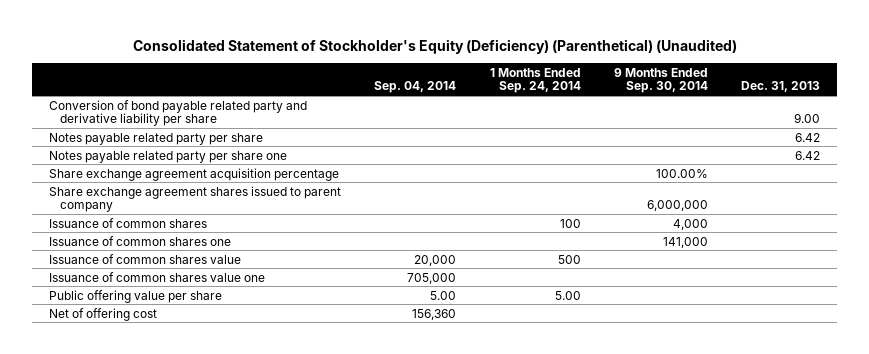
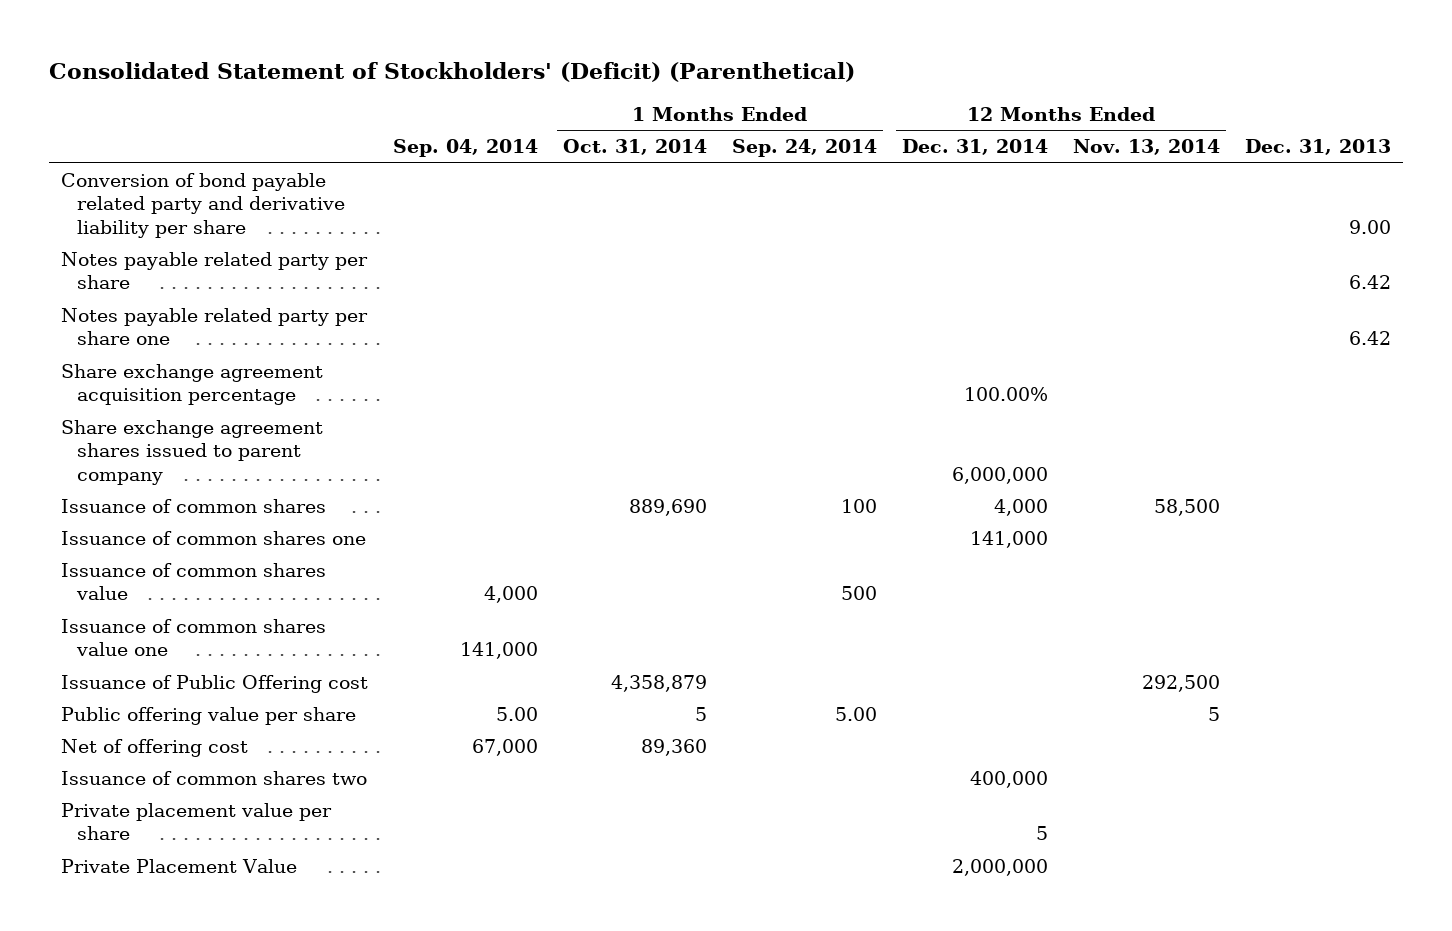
- Consolidated Statement of Stockholder's Equity (Deficiency) (Parenthetical) (Unaudited)
+ Consolidated Statement of Stockholders' (Deficit) (Parenthetical)
- | Sep. 04, 2014 | 1 Months Ended Sep. 24, 2014 | 9 Months Ended Sep. 30, 2014 | Dec. 31, 2013
+ | Sep. 04, 2014 | 1 Months Ended Oct. 31, 2014 | 1 Months Ended Sep. 24, 2014 | 12 Months Ended Dec. 31, 2014 | 12 Months Ended Nov. 13, 2014 | Dec. 31, 2013
- Issuance of common shares value | 20,000 | 500 | |
- Issuance of common shares value one | 705,000 | | |
+ Issuance of common shares value | 4,000 | | 500 | | |
+ Issuance of common shares value one | 141,000 | | | | |
+ Issuance of Public Offering cost | | 4,358,879 | | | 292,500 |
- Net of offering cost | 156,360 | | |
+ Net of offering cost | 67,000 | 89,360 | | | |
+ Issuance of common shares two | | | | 400,000 | |
+ Private placement value per share | | | | 5 | |
+ Private Placement Value | | | | 2,000,000 | |

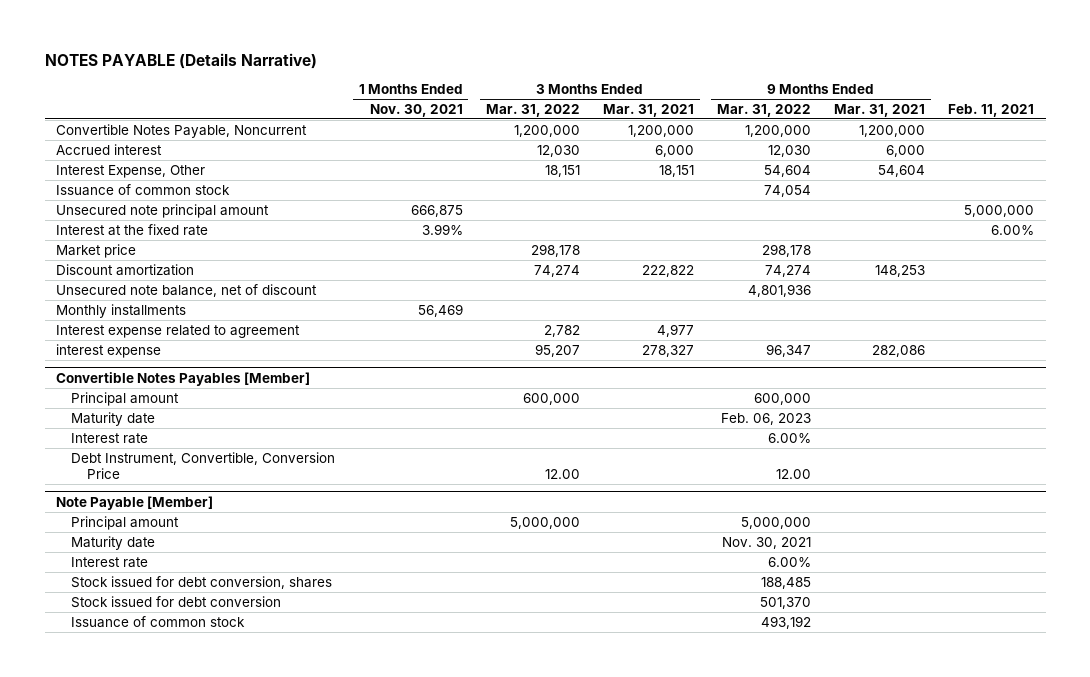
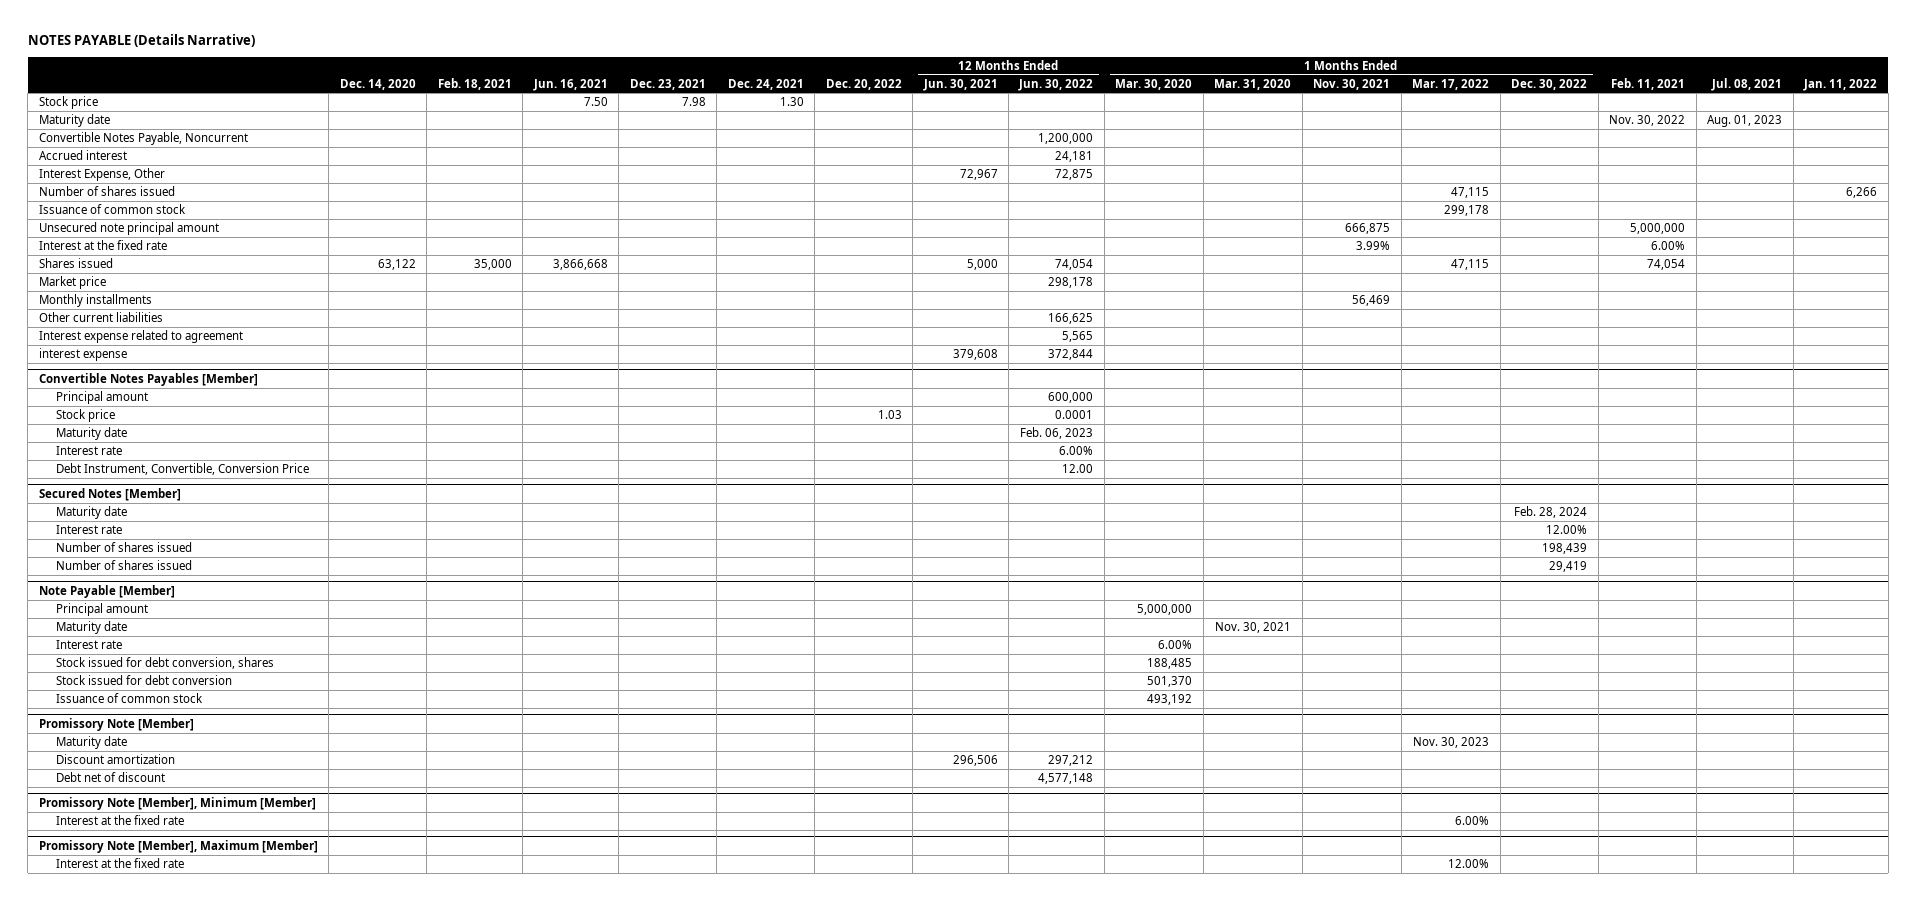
- | 1 Months Ended Nov. 30, 2021 | 3 Months Ended Mar. 31, 2022 | 3 Months Ended Mar. 31, 2021 | 9 Months Ended Mar. 31, 2022 | 9 Months Ended Mar. 31, 2021 | Feb. 11, 2021
+ | Dec. 14, 2020 | Feb. 18, 2021 | Jun. 16, 2021 | Dec. 23, 2021 | Dec. 24, 2021 | Dec. 20, 2022 | 12 Months Ended Jun. 30, 2021 | 12 Months Ended Jun. 30, 2022 | 1 Months Ended Mar. 30, 2020 | 1 Months Ended Mar. 31, 2020 | 1 Months Ended Nov. 30, 2021 | 1 Months Ended Mar. 17, 2022 | 1 Months Ended Dec. 30, 2022 | Feb. 11, 2021 | Jul. 08, 2021 | Jan. 11, 2022
+ Stock price | | | 7.50 | 7.98 | 1.30 | | | | | | | | | | |
+ Maturity date | | | | | | | | | | | | | | Nov. 30, 2022 | Aug. 01, 2023 |
+ Number of shares issued | | | | | | | | | | | | 47,115 | | | | 6,266
+ Shares issued | 63,122 | 35,000 | 3,866,668 | | | | 5,000 | 74,054 | | | | 47,115 | | 74,054 | |
- Discount amortization | | 74,274 | 222,822 | 74,274 | 148,253 |
- Unsecured note balance, net of discount | | | | 4,801,936 | |
+ Other current liabilities | | | | | | | | 166,625 | | | | | | | |
@ Convertible Notes Payables [Member]
+ Stock price | | | | | | 1.03 | | 0.0001 | | | | | | | |
+ Secured Notes [Member]
+ Maturity date | | | | | | | | | | | | | Feb. 28, 2024 | | |
+ Interest rate | | | | | | | | | | | | | 12.00% | | |
+ Number of shares issued | | | | | | | | | | | | | 198,439 | | |
+ Number of shares issued | | | | | | | | | | | | | 29,419 | | |
+ Promissory Note [Member]
+ Maturity date | | | | | | | | | | | | Nov. 30, 2023 | | | |
+ Discount amortization | | | | | | | 296,506 | 297,212 | | | | | | | |
+ Debt net of discount | | | | | | | | 4,577,148 | | | | | | | |
+ Promissory Note [Member], Minimum [Member]
+ Interest at the fixed rate | | | | | | | | | | | | 6.00% | | | |
+ Promissory Note [Member], Maximum [Member]
+ Interest at the fixed rate | | | | | | | | | | | | 12.00% | | | |

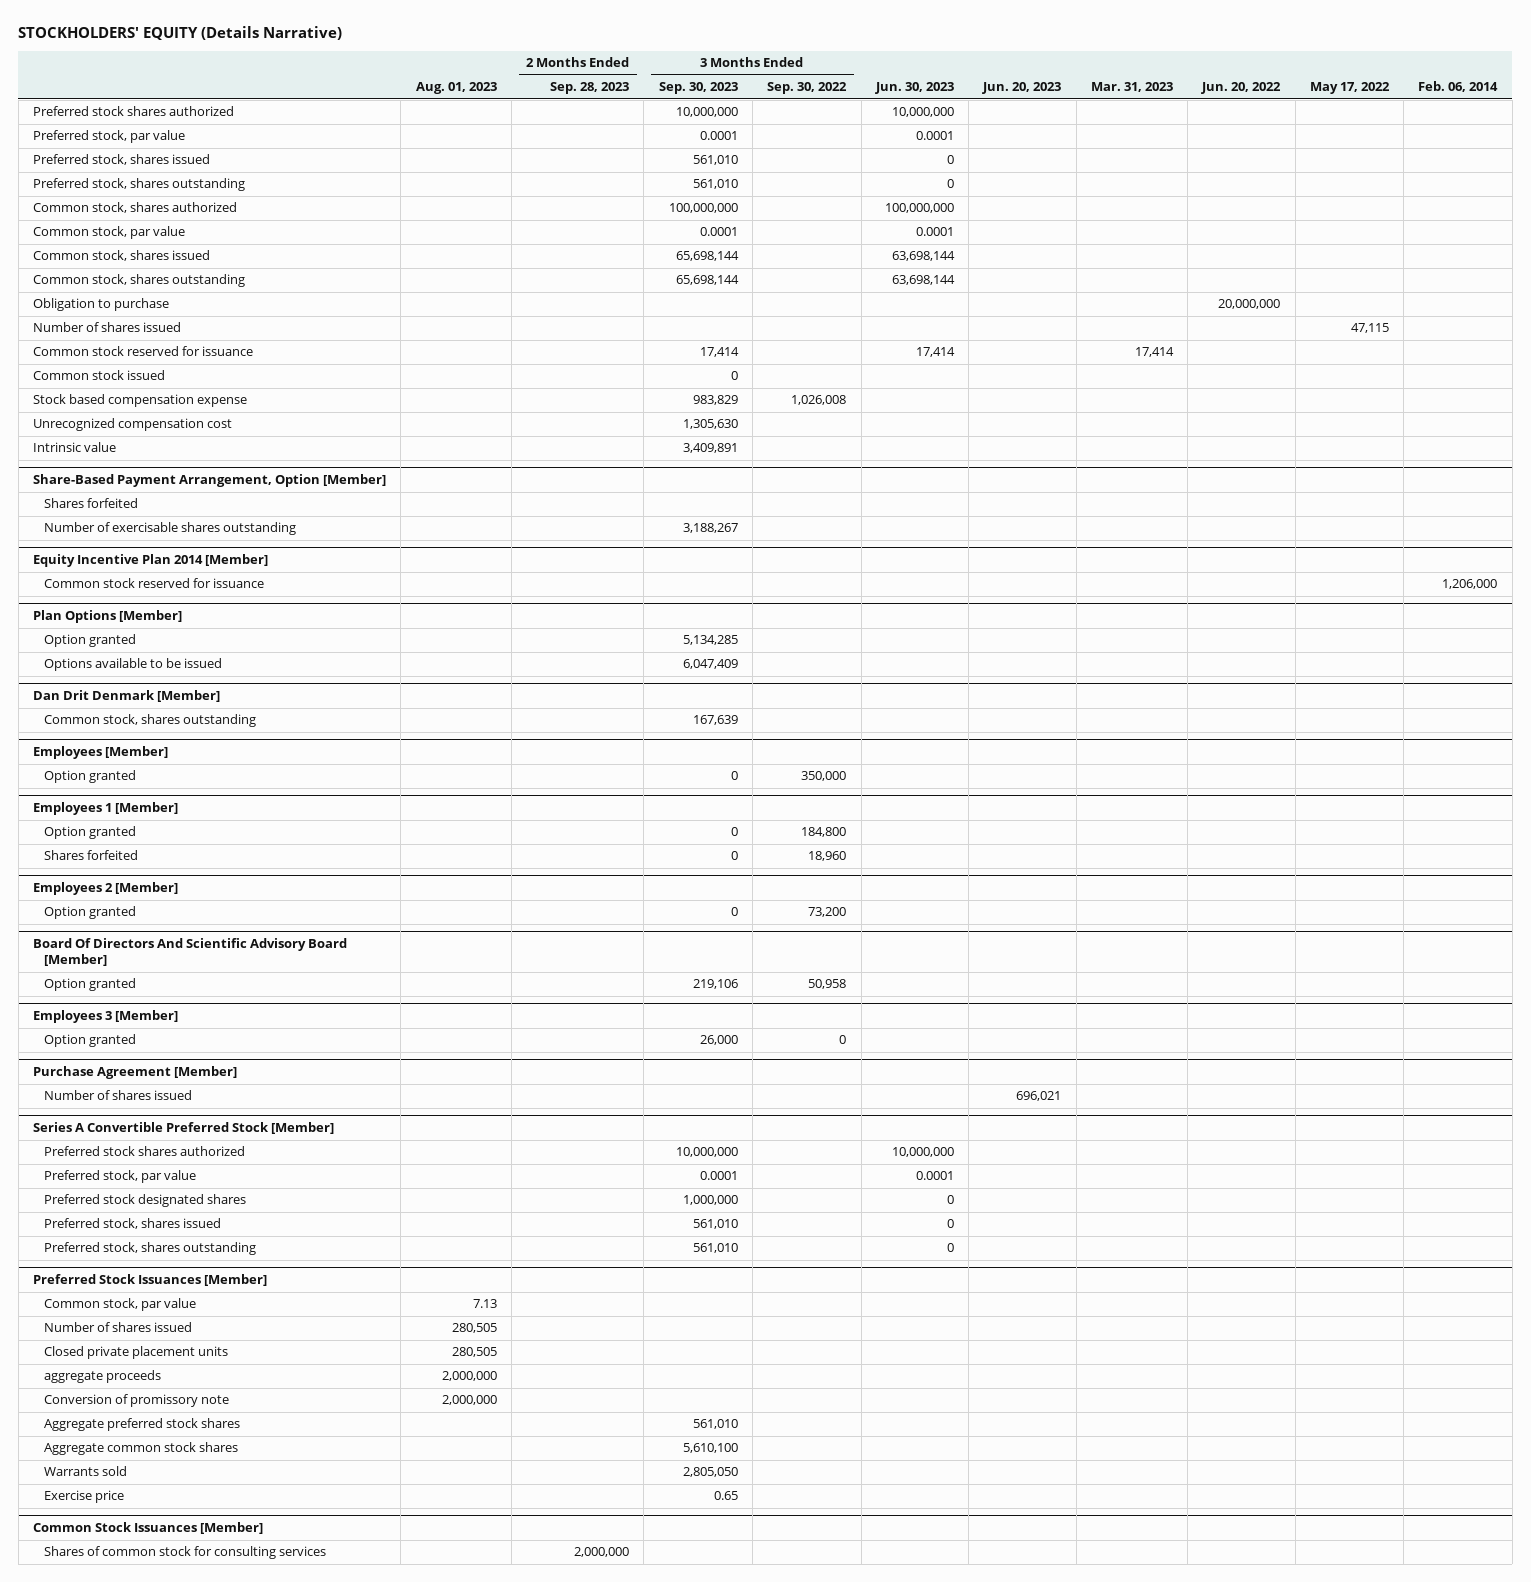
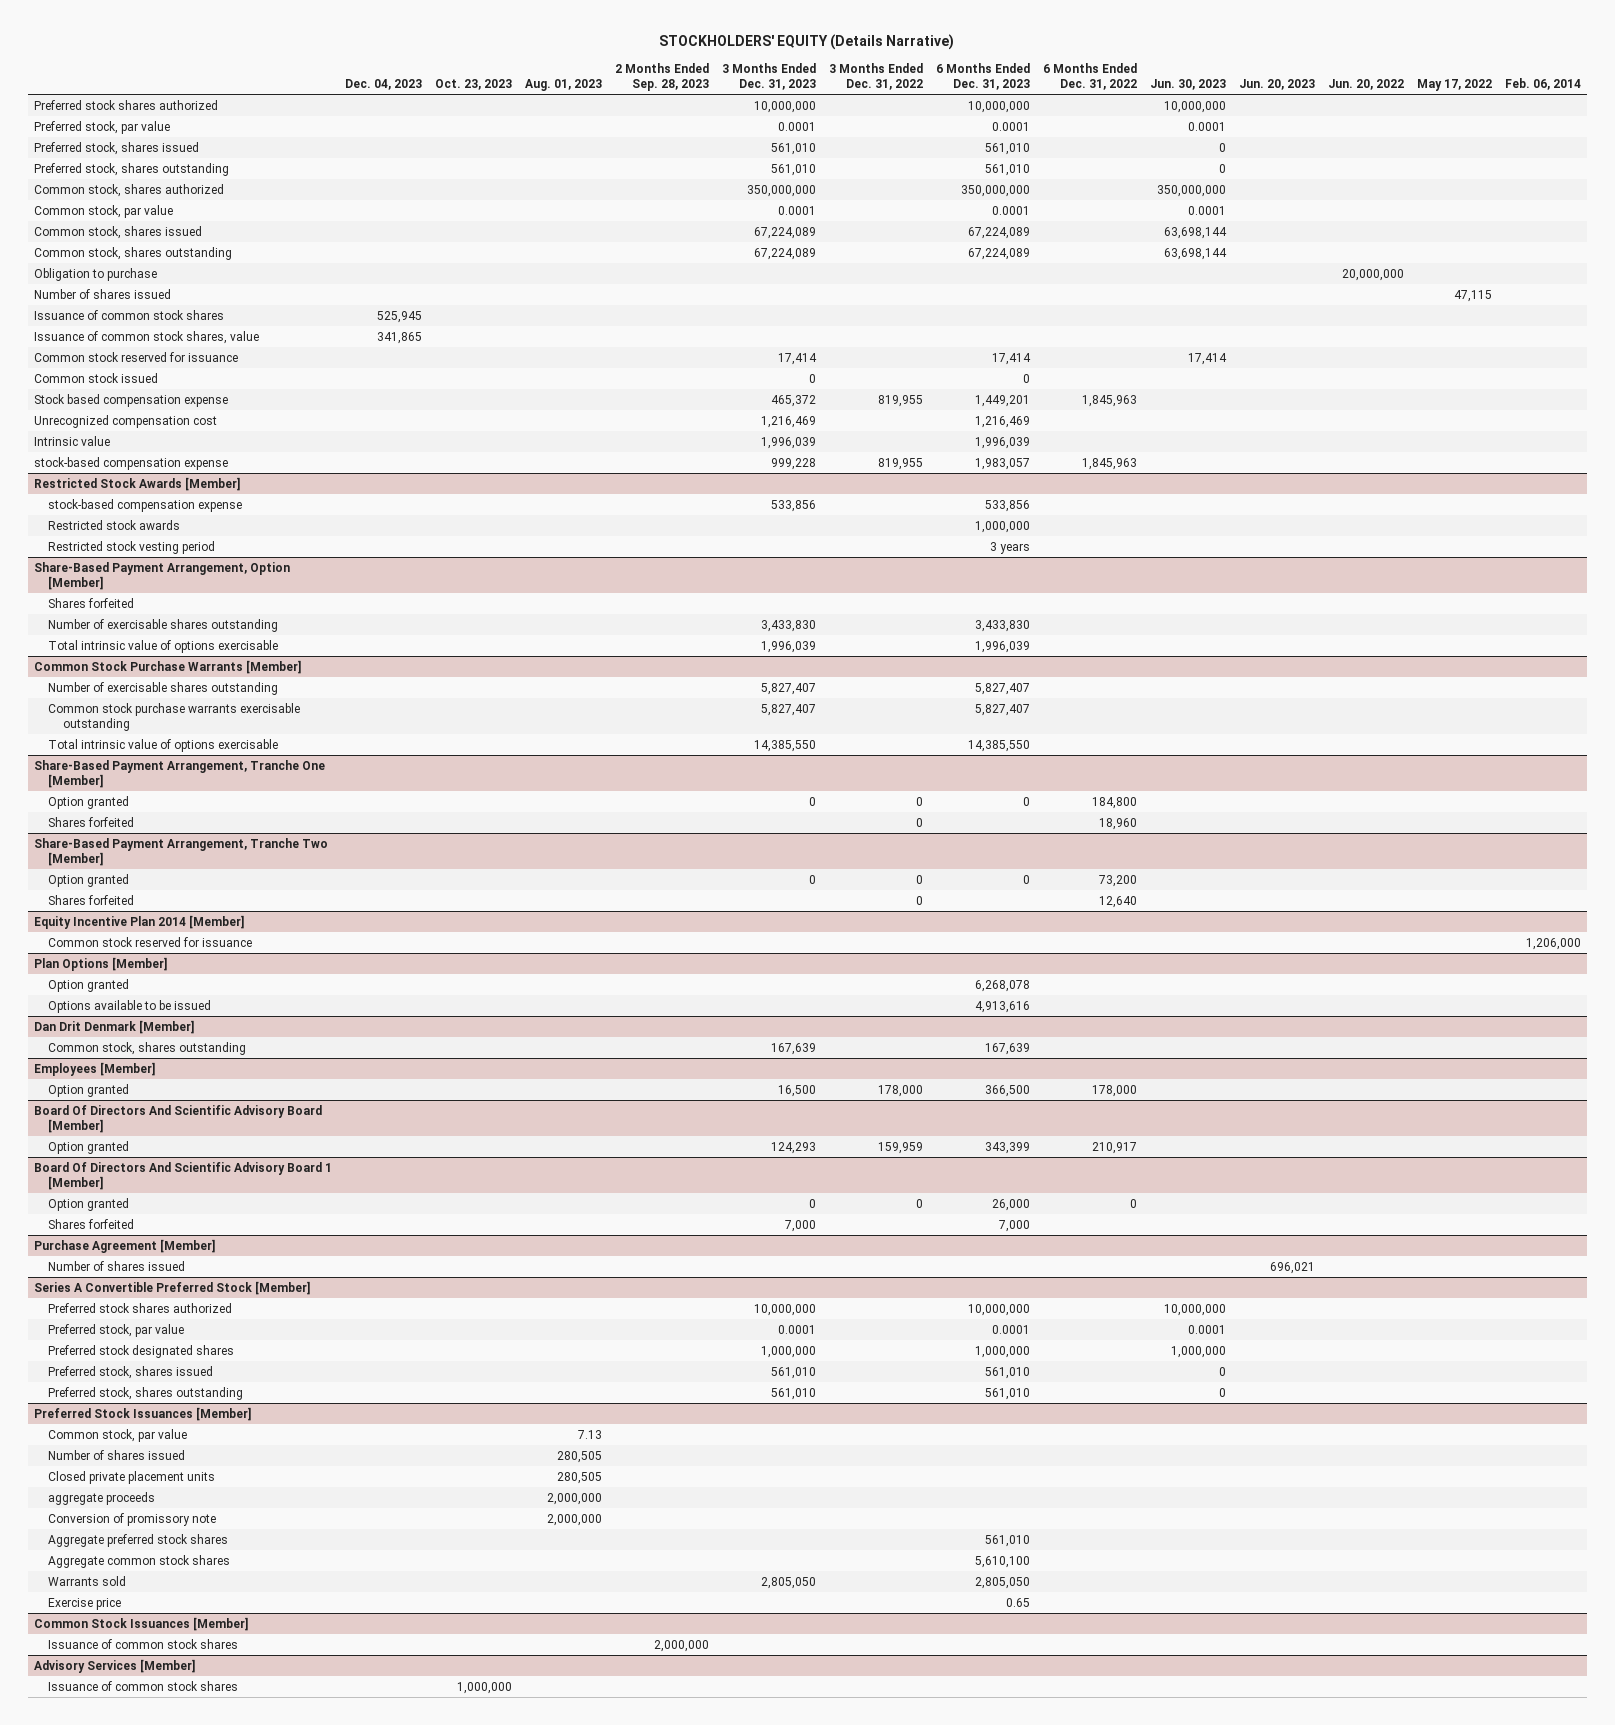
- | Aug. 01, 2023 | 2 Months Ended Sep. 28, 2023 | 3 Months Ended Sep. 30, 2023 | 3 Months Ended Sep. 30, 2022 | Jun. 30, 2023 | Jun. 20, 2023 | Mar. 31, 2023 | Jun. 20, 2022 | May 17, 2022 | Feb. 06, 2014
+ | Dec. 04, 2023 | Oct. 23, 2023 | Aug. 01, 2023 | 2 Months Ended Sep. 28, 2023 | 3 Months Ended Dec. 31, 2023 | 3 Months Ended Dec. 31, 2022 | 6 Months Ended Dec. 31, 2023 | 6 Months Ended Dec. 31, 2022 | Jun. 30, 2023 | Jun. 20, 2023 | Jun. 20, 2022 | May 17, 2022 | Feb. 06, 2014
- Common stock, shares authorized | | | 100,000,000 | | 100,000,000 | | | | |
+ Common stock, shares authorized | | | | | 350,000,000 | | 350,000,000 | | 350,000,000 | | | |
+ Issuance of common stock shares | 525,945 | | | | | | | | | | | |
+ Issuance of common stock shares, value | 341,865 | | | | | | | | | | | |
+ stock-based compensation expense | | | | | 999,228 | 819,955 | 1,983,057 | 1,845,963 | | | | |
+ Restricted Stock Awards [Member]
+ stock-based compensation expense | | | | | 533,856 | | 533,856 | | | | | |
+ Restricted stock awards | | | | | | | 1,000,000 | | | | | |
+ Restricted stock vesting period | | | | | | | 3 years | | | | | |
@ Share-Based Payment Arrangement, Option [Member]
+ Total intrinsic value of options exercisable | | | | | 1,996,039 | | 1,996,039 | | | | | |
+ Common Stock Purchase Warrants [Member]
+ Number of exercisable shares outstanding | | | | | 5,827,407 | | 5,827,407 | | | | | |
+ Common stock purchase warrants exercisable outstanding | | | | | 5,827,407 | | 5,827,407 | | | | | |
+ Total intrinsic value of options exercisable | | | | | 14,385,550 | | 14,385,550 | | | | | |
+ Share-Based Payment Arrangement, Tranche One [Member]
+ Option granted | | | | | 0 | 0 | 0 | 184,800 | | | | |
+ Shares forfeited | | | | | | 0 | | 18,960 | | | | |
+ Share-Based Payment Arrangement, Tranche Two [Member]
+ Option granted | | | | | 0 | 0 | 0 | 73,200 | | | | |
+ Shares forfeited | | | | | | 0 | | 12,640 | | | | |
- Employees 1 [Member]
- Option granted | | | 0 | 184,800 | | | | | |
- Shares forfeited | | | 0 | 18,960 | | | | | |
- Employees 2 [Member]
- Option granted | | | 0 | 73,200 | | | | | |
- Employees 3 [Member]
- Option granted | | | 26,000 | 0 | | | | | |
+ Board Of Directors And Scientific Advisory Board 1 [Member]
+ Option granted | | | | | 0 | 0 | 26,000 | 0 | | | | |
+ Shares forfeited | | | | | 7,000 | | 7,000 | | | | | |
@ Series A Convertible Preferred Stock [Member]
- Preferred stock designated shares | | | 1,000,000 | | 0 | | | | |
+ Preferred stock designated shares | | | | | 1,000,000 | | 1,000,000 | | 1,000,000 | | | |
@ Common Stock Issuances [Member]
- Shares of common stock for consulting services | | 2,000,000 | | | | | | | |
+ Issuance of common stock shares | | | | 2,000,000 | | | | | | | | |
+ Advisory Services [Member]
+ Issuance of common stock shares | | 1,000,000 | | | | | | | | | | |

